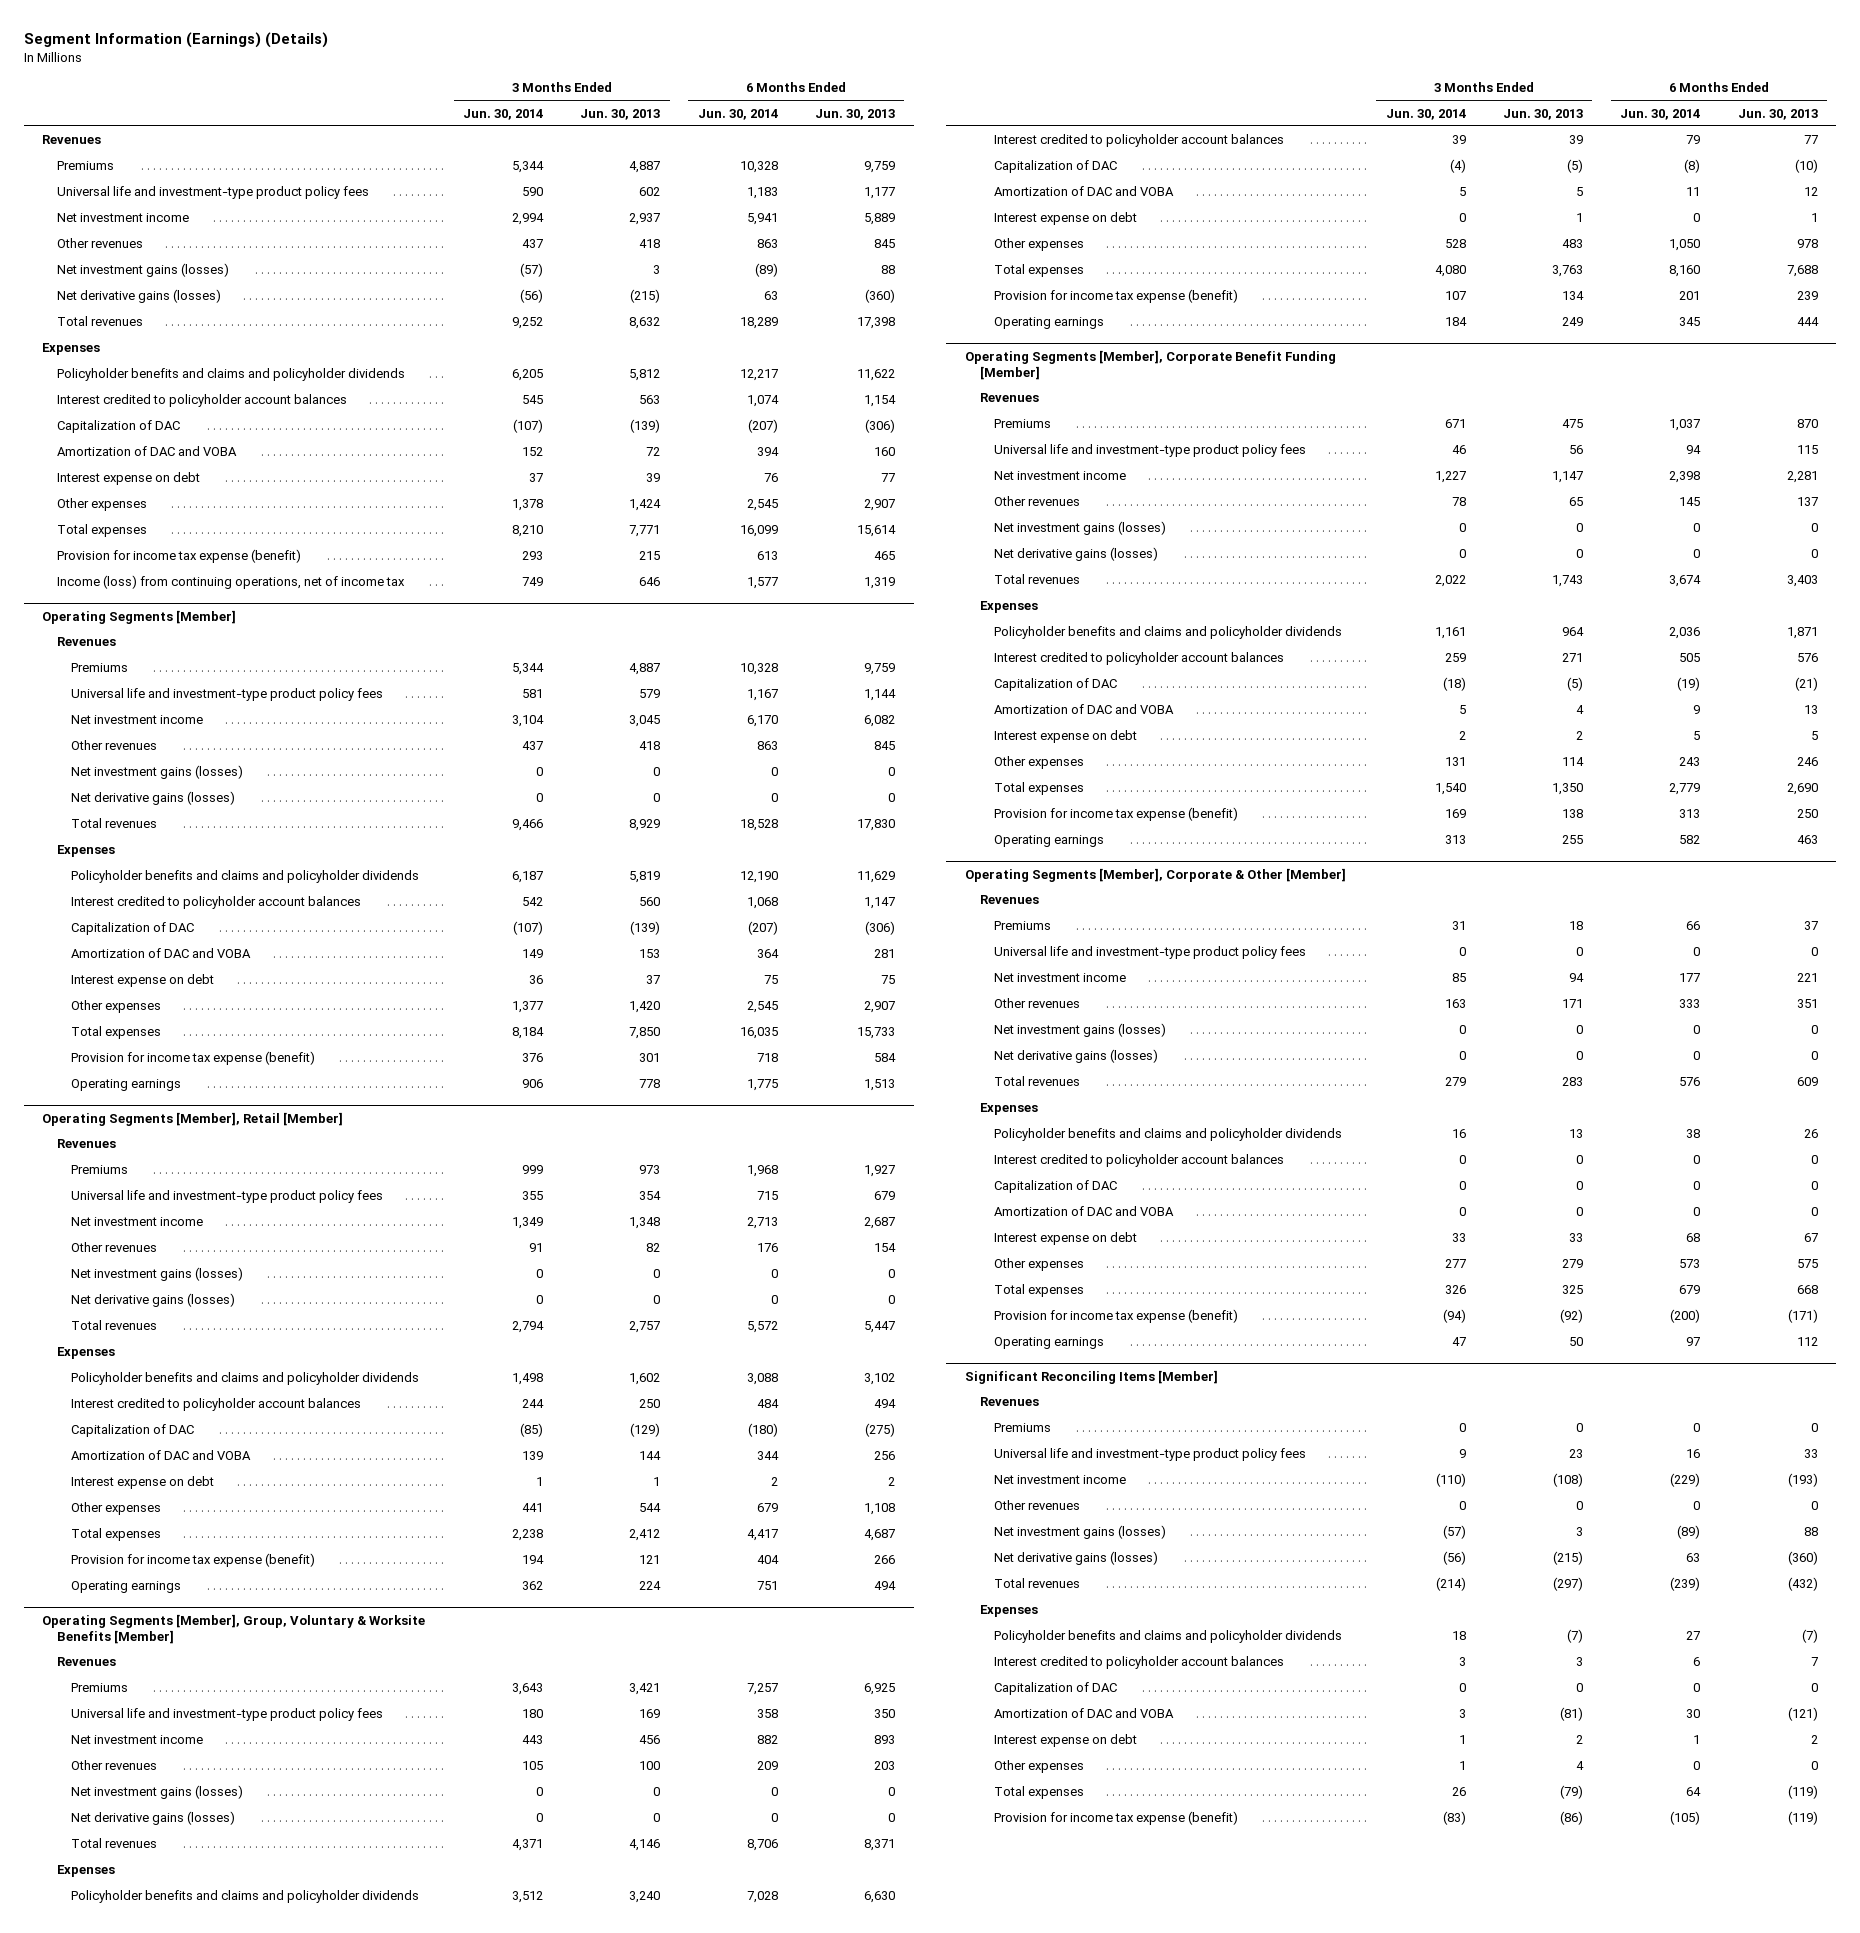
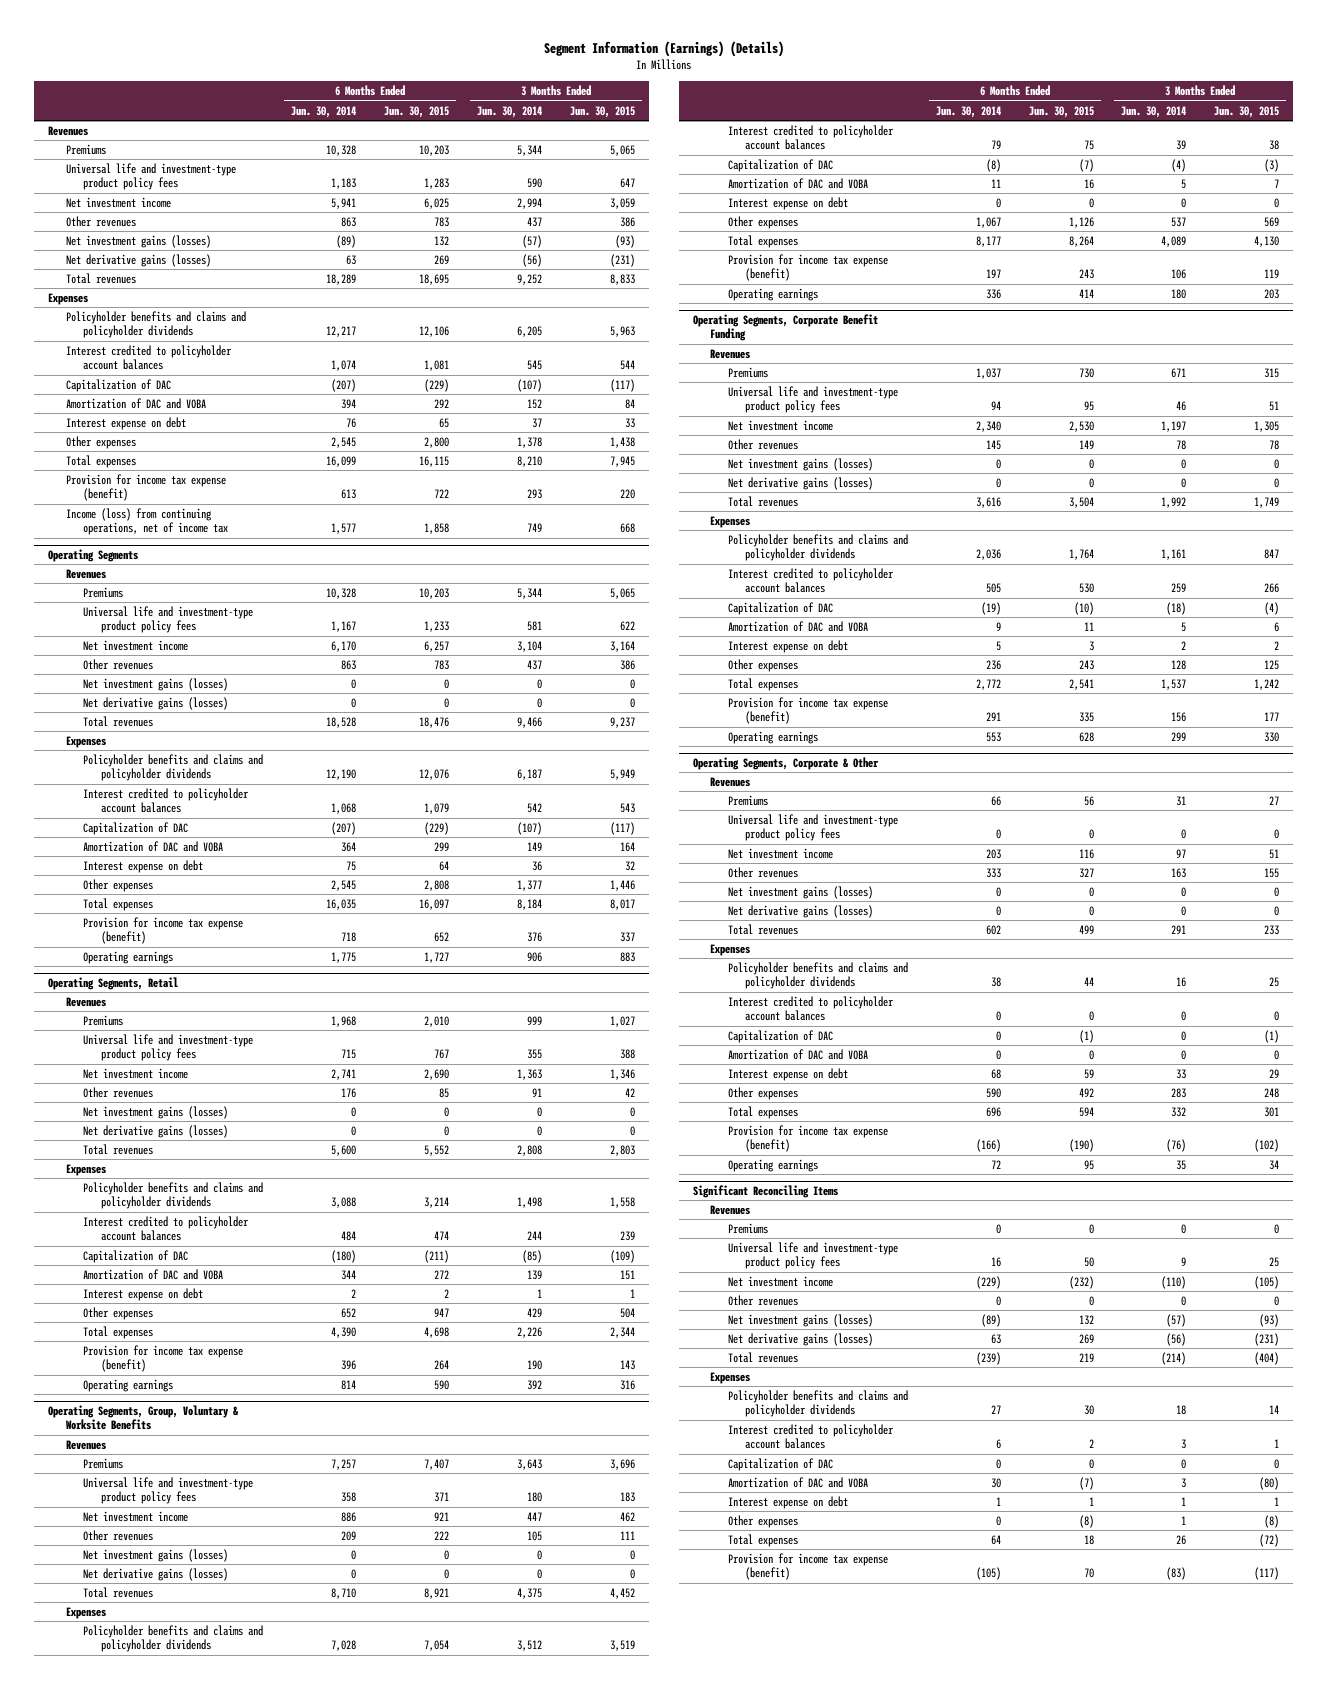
- | 3 Months Ended Jun. 30, 2014 | 3 Months Ended Jun. 30, 2013 | 6 Months Ended Jun. 30, 2014 | 6 Months Ended Jun. 30, 2013
+ | 6 Months Ended Jun. 30, 2014 | 6 Months Ended Jun. 30, 2015 | 3 Months Ended Jun. 30, 2014 | 3 Months Ended Jun. 30, 2015
- Operating Segments [Member]
+ Operating Segments
- Operating Segments [Member], Retail [Member]
+ Operating Segments, Retail
- Net investment income | 1,349 | 1,348 | 2,713 | 2,687
+ Net investment income | 2,741 | 2,690 | 1,363 | 1,346
- Total revenues | 2,794 | 2,757 | 5,572 | 5,447
+ Total revenues | 5,600 | 5,552 | 2,808 | 2,803
- Other expenses | 441 | 544 | 679 | 1,108
- Total expenses | 2,238 | 2,412 | 4,417 | 4,687
- Provision for income tax expense (benefit) | 194 | 121 | 404 | 266
- Operating earnings | 362 | 224 | 751 | 494
- Operating Segments [Member], Group, Voluntary & Worksite Benefits [Member]
+ Other expenses | 652 | 947 | 429 | 504
+ Total expenses | 4,390 | 4,698 | 2,226 | 2,344
+ Provision for income tax expense (benefit) | 396 | 264 | 190 | 143
+ Operating earnings | 814 | 590 | 392 | 316
+ Operating Segments, Group, Voluntary & Worksite Benefits
- Net investment income | 443 | 456 | 882 | 893
+ Net investment income | 886 | 921 | 447 | 462
- Total revenues | 4,371 | 4,146 | 8,706 | 8,371
+ Total revenues | 8,710 | 8,921 | 4,375 | 4,452
- Other expenses | 528 | 483 | 1,050 | 978
- Total expenses | 4,080 | 3,763 | 8,160 | 7,688
- Provision for income tax expense (benefit) | 107 | 134 | 201 | 239
- Operating earnings | 184 | 249 | 345 | 444
- Operating Segments [Member], Corporate Benefit Funding [Member]
+ Other expenses | 1,067 | 1,126 | 537 | 569
+ Total expenses | 8,177 | 8,264 | 4,089 | 4,130
+ Provision for income tax expense (benefit) | 197 | 243 | 106 | 119
+ Operating earnings | 336 | 414 | 180 | 203
+ Operating Segments, Corporate Benefit Funding
- Net investment income | 1,227 | 1,147 | 2,398 | 2,281
+ Net investment income | 2,340 | 2,530 | 1,197 | 1,305
- Total revenues | 2,022 | 1,743 | 3,674 | 3,403
+ Total revenues | 3,616 | 3,504 | 1,992 | 1,749
- Other expenses | 131 | 114 | 243 | 246
- Total expenses | 1,540 | 1,350 | 2,779 | 2,690
- Provision for income tax expense (benefit) | 169 | 138 | 313 | 250
- Operating earnings | 313 | 255 | 582 | 463
- Operating Segments [Member], Corporate & Other [Member]
+ Other expenses | 236 | 243 | 128 | 125
+ Total expenses | 2,772 | 2,541 | 1,537 | 1,242
+ Provision for income tax expense (benefit) | 291 | 335 | 156 | 177
+ Operating earnings | 553 | 628 | 299 | 330
+ Operating Segments, Corporate & Other
- Net investment income | 85 | 94 | 177 | 221
+ Net investment income | 203 | 116 | 97 | 51
- Total revenues | 279 | 283 | 576 | 609
+ Total revenues | 602 | 499 | 291 | 233
- Other expenses | 277 | 279 | 573 | 575
- Total expenses | 326 | 325 | 679 | 668
- Provision for income tax expense (benefit) | (94) | (92) | (200) | (171)
- Operating earnings | 47 | 50 | 97 | 112
- Significant Reconciling Items [Member]
+ Other expenses | 590 | 492 | 283 | 248
+ Total expenses | 696 | 594 | 332 | 301
+ Provision for income tax expense (benefit) | (166) | (190) | (76) | (102)
+ Operating earnings | 72 | 95 | 35 | 34
+ Significant Reconciling Items

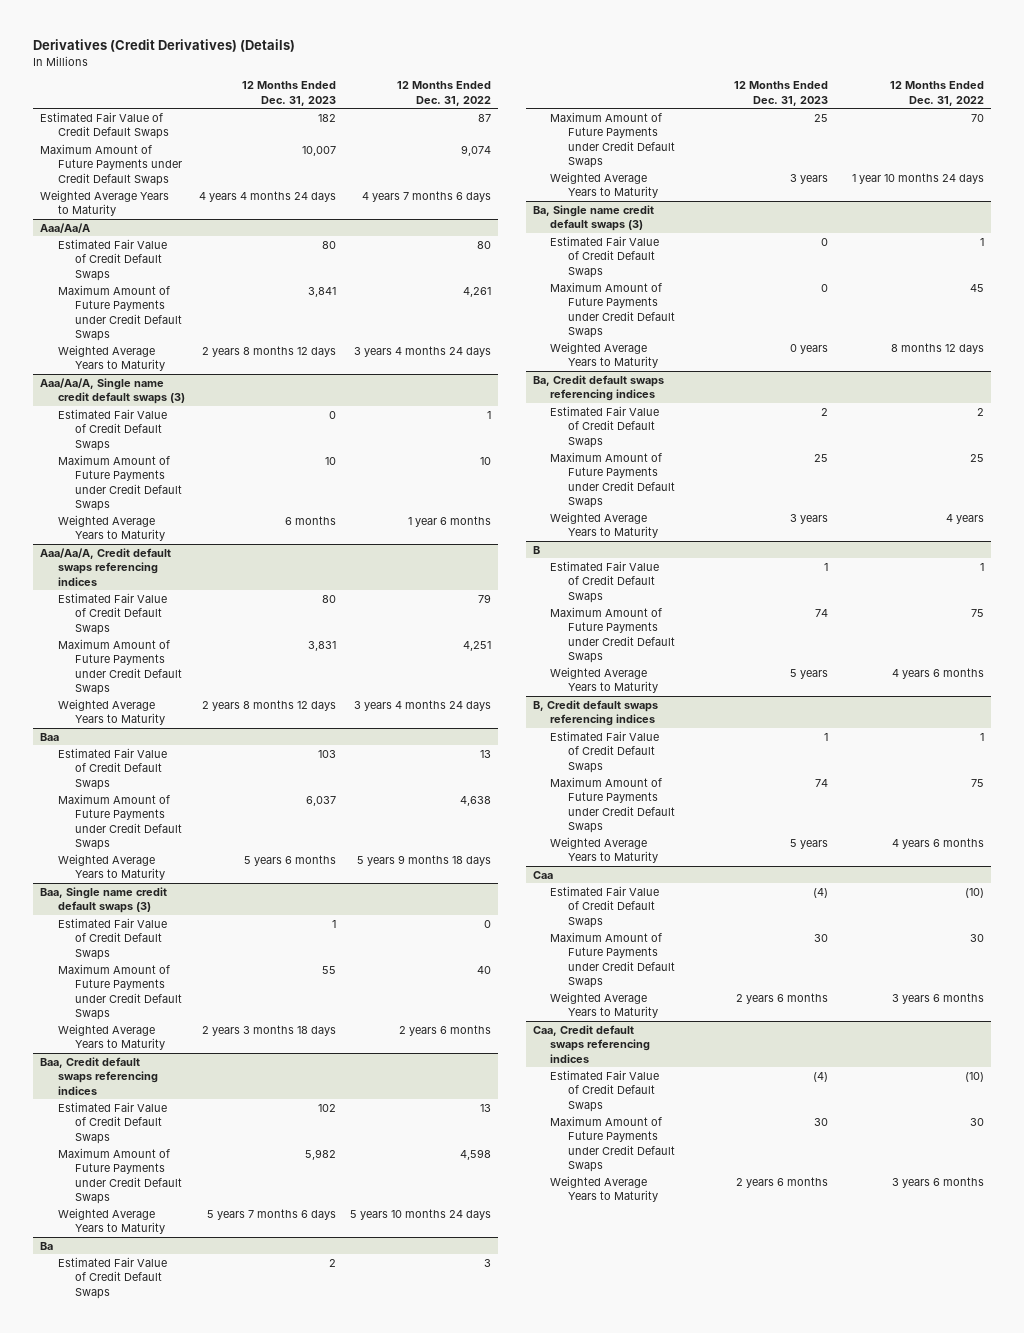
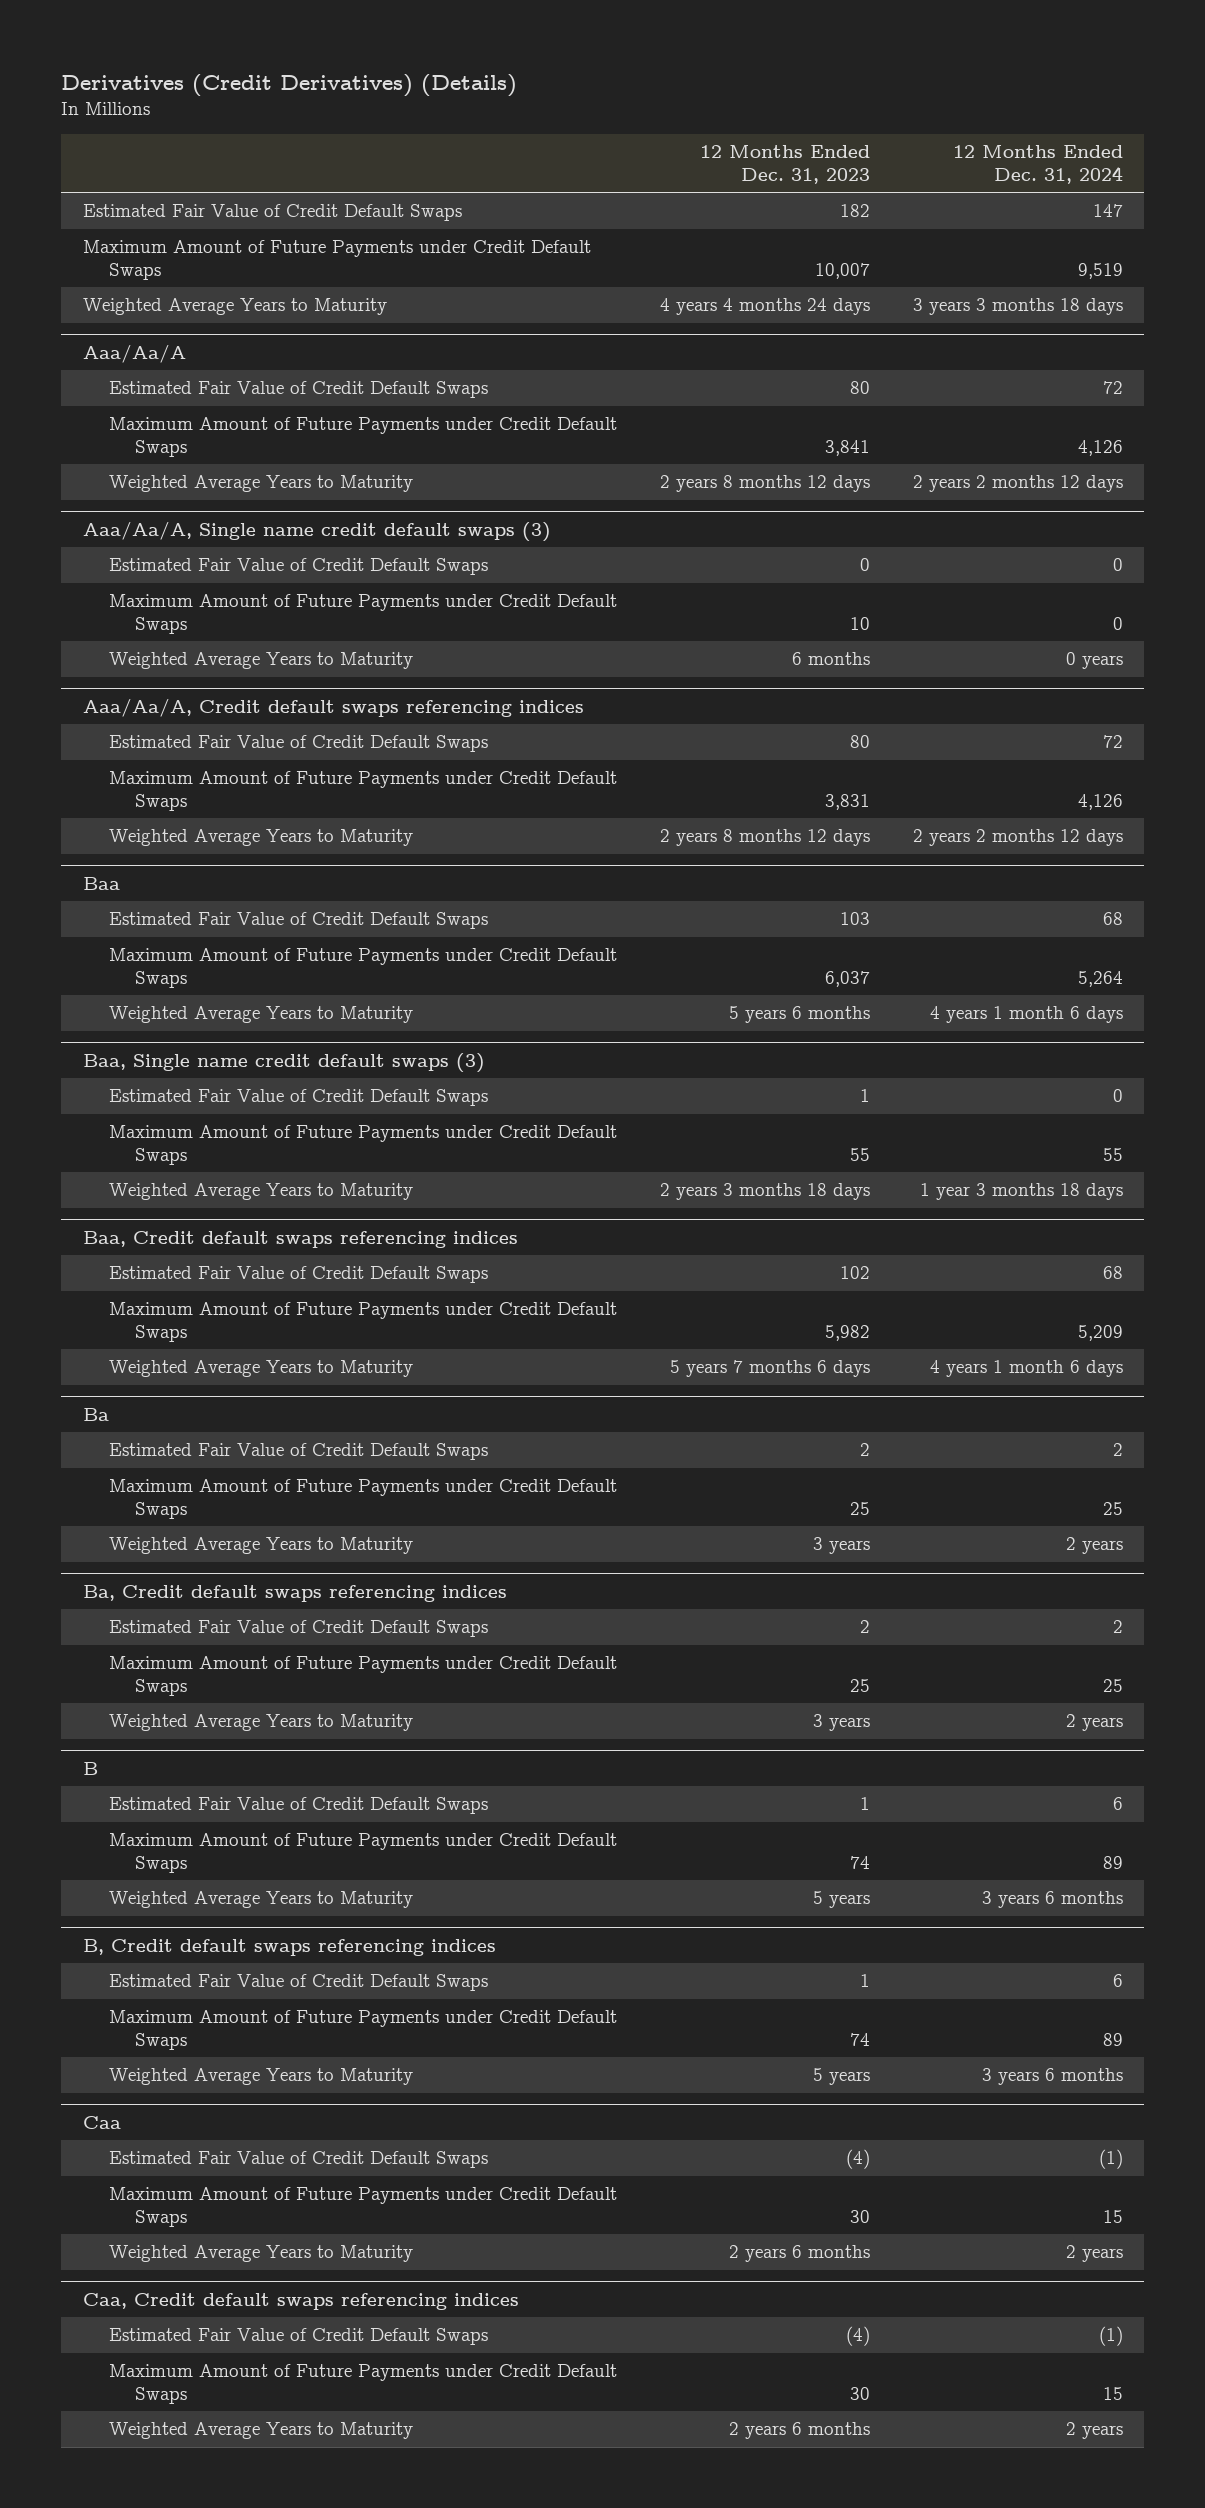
- | 12 Months Ended Dec. 31, 2023 | 12 Months Ended Dec. 31, 2022
+ | 12 Months Ended Dec. 31, 2023 | 12 Months Ended Dec. 31, 2024
- Ba, Single name credit default swaps (3)
- Estimated Fair Value of Credit Default Swaps | 0 | 1
- Maximum Amount of Future Payments under Credit Default Swaps | 0 | 45
- Weighted Average Years to Maturity | 0 years | 8 months 12 days

